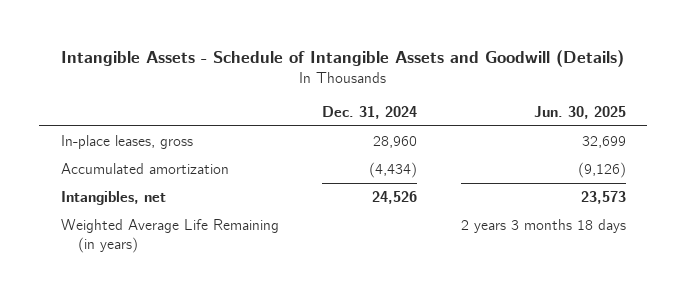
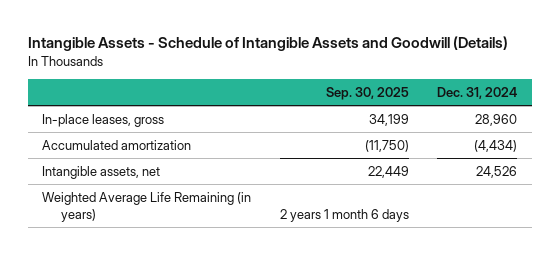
- | Dec. 31, 2024 | Jun. 30, 2025
+ | Sep. 30, 2025 | Dec. 31, 2024
- Intangibles, net | 24,526 | 23,573
+ Intangible assets, net | 22,449 | 24,526

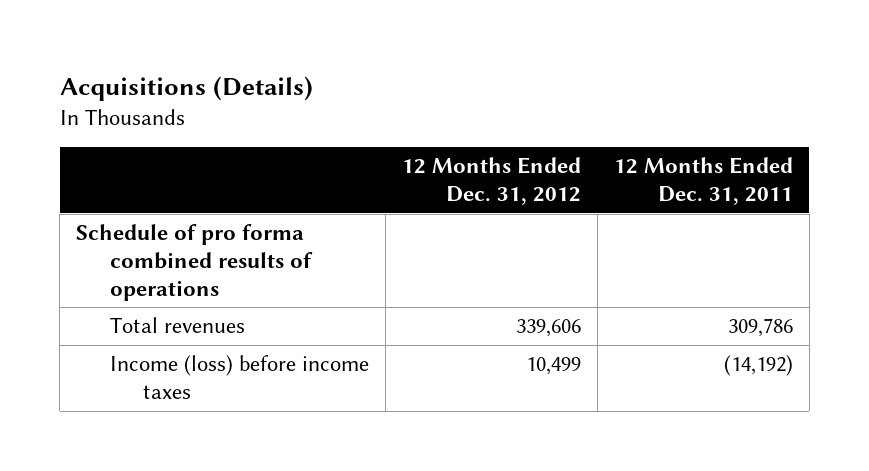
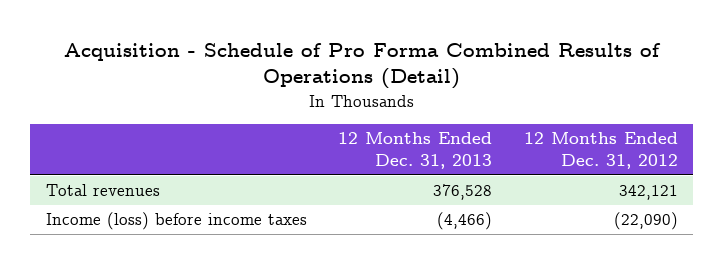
- Acquisitions (Details)
+ Acquisition - Schedule of Pro Forma Combined Results of Operations (Detail)
- | 12 Months Ended Dec. 31, 2012 | 12 Months Ended Dec. 31, 2011
+ | 12 Months Ended Dec. 31, 2013 | 12 Months Ended Dec. 31, 2012
- Schedule of pro forma combined results of operations
- Total revenues | 339,606 | 309,786
- Income (loss) before income taxes | 10,499 | (14,192)
+ Total revenues | 376,528 | 342,121
+ Income (loss) before income taxes | (4,466) | (22,090)

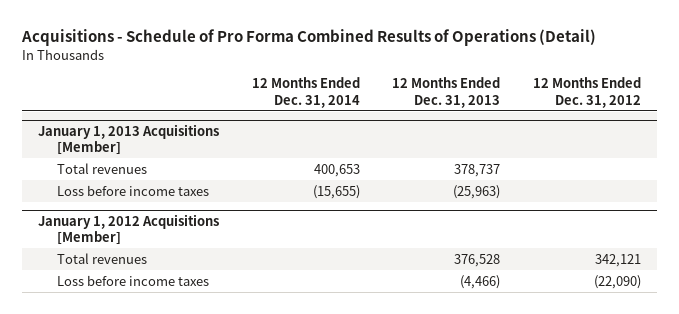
- Acquisition - Schedule of Pro Forma Combined Results of Operations (Detail)
+ Acquisitions - Schedule of Pro Forma Combined Results of Operations (Detail)
- | 12 Months Ended Dec. 31, 2013 | 12 Months Ended Dec. 31, 2012
+ | 12 Months Ended Dec. 31, 2014 | 12 Months Ended Dec. 31, 2013 | 12 Months Ended Dec. 31, 2012
+ January 1, 2013 Acquisitions [Member]
+ Total revenues | 400,653 | 378,737 |
+ Loss before income taxes | (15,655) | (25,963) |
+ January 1, 2012 Acquisitions [Member]
- Income (loss) before income taxes | (4,466) | (22,090)
+ Loss before income taxes | | (4,466) | (22,090)

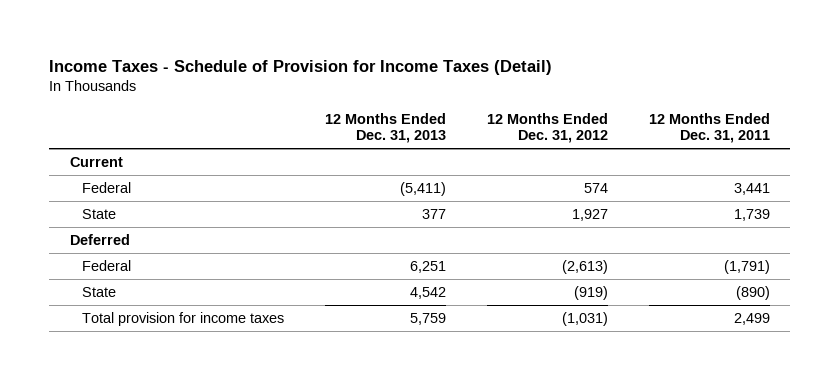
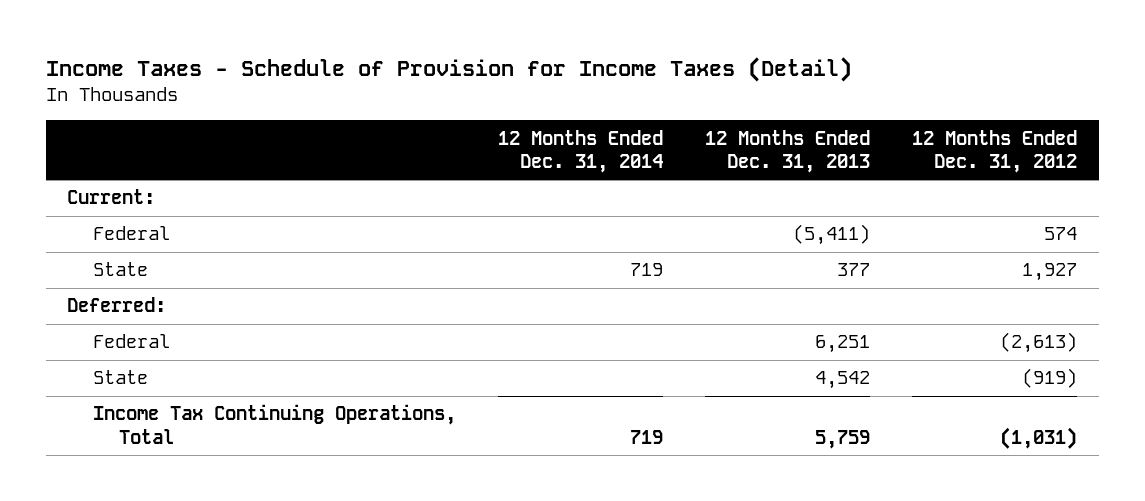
- | 12 Months Ended Dec. 31, 2013 | 12 Months Ended Dec. 31, 2012 | 12 Months Ended Dec. 31, 2011
+ | 12 Months Ended Dec. 31, 2014 | 12 Months Ended Dec. 31, 2013 | 12 Months Ended Dec. 31, 2012
- Current
+ Current:
- Deferred
+ Deferred:
- Total provision for income taxes | 5,759 | (1,031) | 2,499
+ Income Tax Continuing Operations, Total | 719 | 5,759 | (1,031)

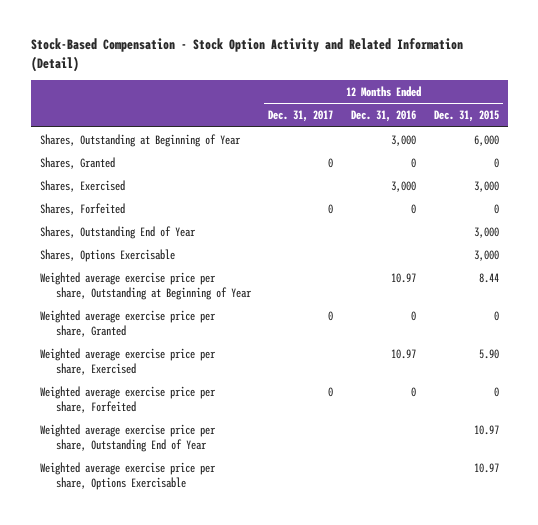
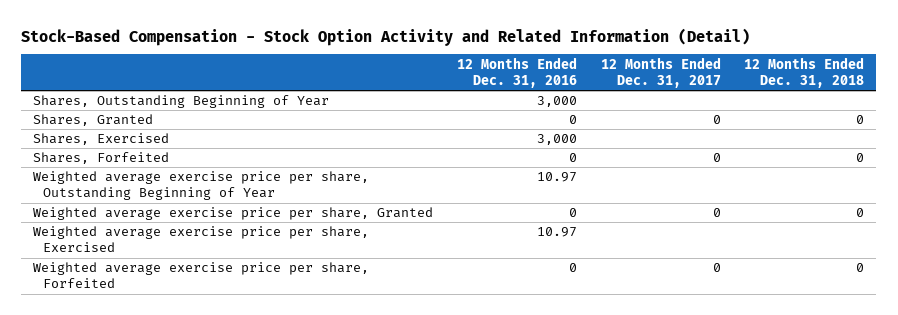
- | 12 Months Ended Dec. 31, 2017 | 12 Months Ended Dec. 31, 2016 | 12 Months Ended Dec. 31, 2015
+ | 12 Months Ended Dec. 31, 2016 | 12 Months Ended Dec. 31, 2017 | 12 Months Ended Dec. 31, 2018
- Shares, Outstanding at Beginning of Year | | 3,000 | 6,000
+ Shares, Outstanding Beginning of Year | 3,000 | |
- Shares, Outstanding End of Year | | | 3,000
- Shares, Options Exercisable | | | 3,000
- Weighted average exercise price per share, Outstanding at Beginning of Year | | 10.97 | 8.44
+ Weighted average exercise price per share, Outstanding Beginning of Year | 10.97 | |
- Weighted average exercise price per share, Outstanding End of Year | | | 10.97
- Weighted average exercise price per share, Options Exercisable | | | 10.97

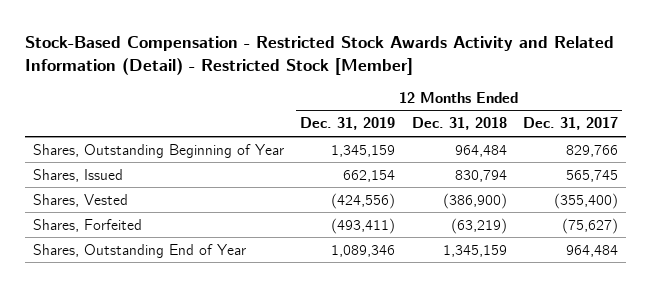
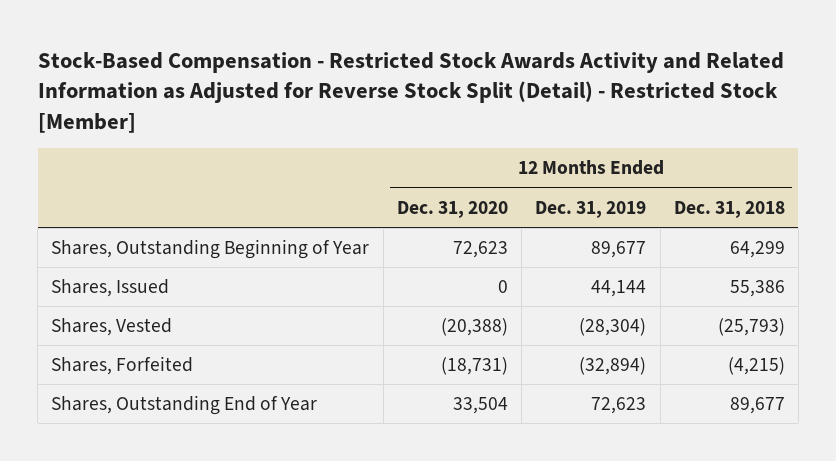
- Stock-Based Compensation - Restricted Stock Awards Activity and Related Information (Detail) - Restricted Stock [Member]
+ Stock-Based Compensation - Restricted Stock Awards Activity and Related Information as Adjusted for Reverse Stock Split (Detail) - Restricted Stock [Member]
- | 12 Months Ended Dec. 31, 2019 | 12 Months Ended Dec. 31, 2018 | 12 Months Ended Dec. 31, 2017
+ | 12 Months Ended Dec. 31, 2020 | 12 Months Ended Dec. 31, 2019 | 12 Months Ended Dec. 31, 2018
- Shares, Outstanding Beginning of Year | 1,345,159 | 964,484 | 829,766
- Shares, Issued | 662,154 | 830,794 | 565,745
- Shares, Vested | (424,556) | (386,900) | (355,400)
- Shares, Forfeited | (493,411) | (63,219) | (75,627)
- Shares, Outstanding End of Year | 1,089,346 | 1,345,159 | 964,484
+ Shares, Outstanding Beginning of Year | 72,623 | 89,677 | 64,299
+ Shares, Issued | 0 | 44,144 | 55,386
+ Shares, Vested | (20,388) | (28,304) | (25,793)
+ Shares, Forfeited | (18,731) | (32,894) | (4,215)
+ Shares, Outstanding End of Year | 33,504 | 72,623 | 89,677

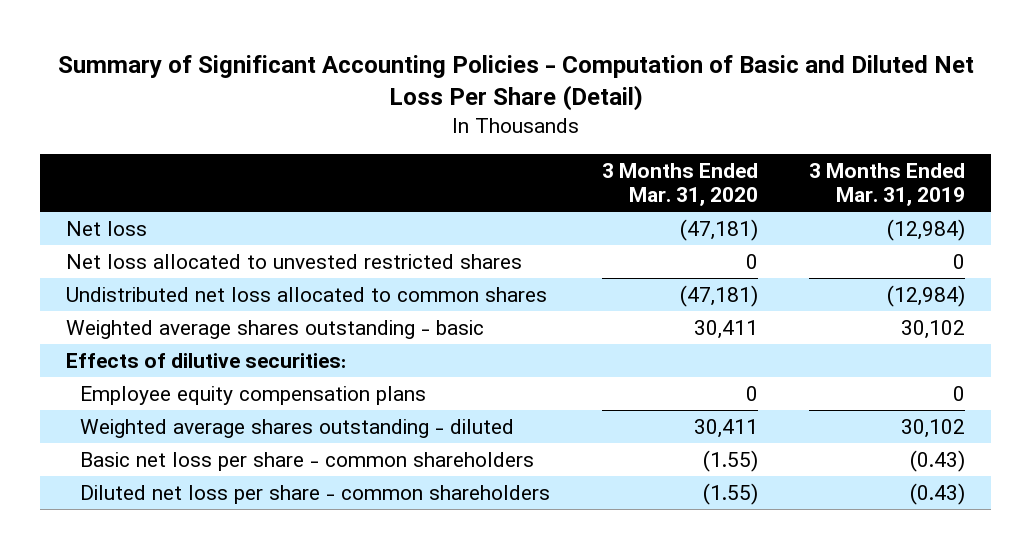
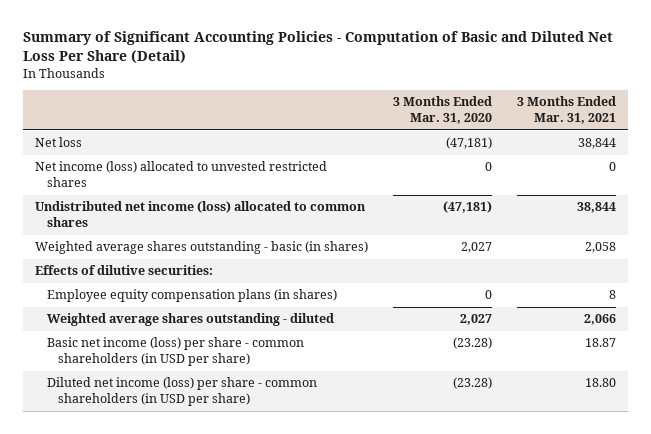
- | 3 Months Ended Mar. 31, 2020 | 3 Months Ended Mar. 31, 2019
+ | 3 Months Ended Mar. 31, 2020 | 3 Months Ended Mar. 31, 2021
- Net loss allocated to unvested restricted shares | 0 | 0
- Undistributed net loss allocated to common shares | (47,181) | (12,984)
- Weighted average shares outstanding - basic | 30,411 | 30,102
+ Net income (loss) allocated to unvested restricted shares | 0 | 0
+ Undistributed net income (loss) allocated to common shares | (47,181) | 38,844
+ Weighted average shares outstanding - basic (in shares) | 2,027 | 2,058
- Employee equity compensation plans | 0 | 0
- Weighted average shares outstanding - diluted | 30,411 | 30,102
- Basic net loss per share - common shareholders | (1.55) | (0.43)
- Diluted net loss per share - common shareholders | (1.55) | (0.43)
+ Employee equity compensation plans (in shares) | 0 | 8
+ Weighted average shares outstanding - diluted | 2,027 | 2,066
+ Basic net income (loss) per share - common shareholders (in USD per share) | (23.28) | 18.87
+ Diluted net income (loss) per share - common shareholders (in USD per share) | (23.28) | 18.80

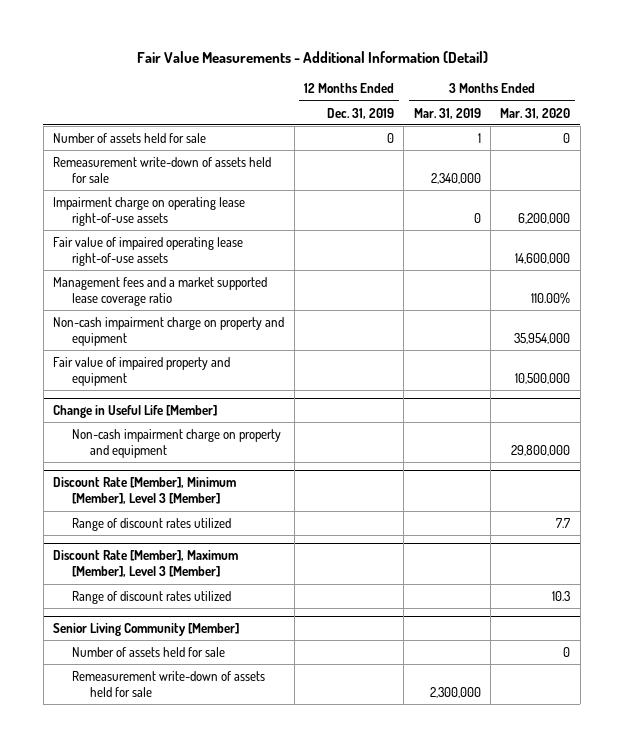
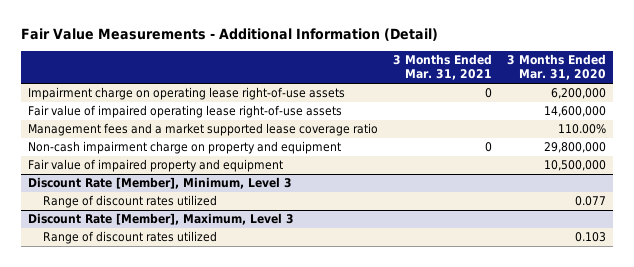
- | 12 Months Ended Dec. 31, 2019 | 3 Months Ended Mar. 31, 2019 | 3 Months Ended Mar. 31, 2020
+ | 3 Months Ended Mar. 31, 2021 | 3 Months Ended Mar. 31, 2020
- Number of assets held for sale | 0 | 1 | 0
- Remeasurement write-down of assets held for sale | | 2,340,000 |
- Non-cash impairment charge on property and equipment | | | 35,954,000
- Change in Useful Life [Member]
- Discount Rate [Member], Minimum [Member], Level 3 [Member]
- Range of discount rates utilized | | | 7.7
- Discount Rate [Member], Maximum [Member], Level 3 [Member]
- Range of discount rates utilized | | | 10.3
- Senior Living Community [Member]
- Number of assets held for sale | | | 0
- Remeasurement write-down of assets held for sale | | 2,300,000 |
moved down: Fair value of impaired property and equipment | | 10,500,000
+ Discount Rate [Member], Minimum, Level 3
+ Range of discount rates utilized | | 0.077
+ Discount Rate [Member], Maximum, Level 3
+ Range of discount rates utilized | | 0.103

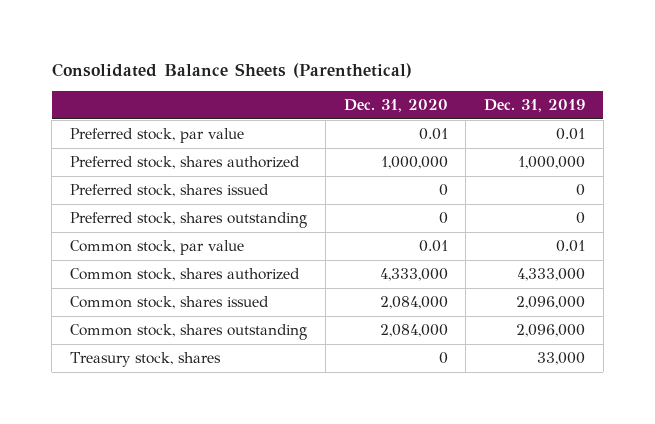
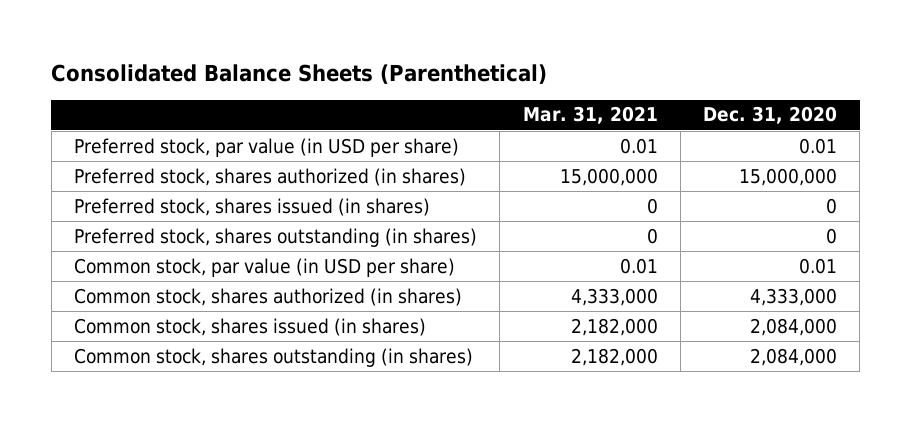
- | Dec. 31, 2020 | Dec. 31, 2019
+ | Mar. 31, 2021 | Dec. 31, 2020
- Preferred stock, par value | 0.01 | 0.01
- Preferred stock, shares authorized | 1,000,000 | 1,000,000
- Preferred stock, shares issued | 0 | 0
- Preferred stock, shares outstanding | 0 | 0
- Common stock, par value | 0.01 | 0.01
- Common stock, shares authorized | 4,333,000 | 4,333,000
- Common stock, shares issued | 2,084,000 | 2,096,000
- Common stock, shares outstanding | 2,084,000 | 2,096,000
- Treasury stock, shares | 0 | 33,000
+ Preferred stock, par value (in USD per share) | 0.01 | 0.01
+ Preferred stock, shares authorized (in shares) | 15,000,000 | 15,000,000
+ Preferred stock, shares issued (in shares) | 0 | 0
+ Preferred stock, shares outstanding (in shares) | 0 | 0
+ Common stock, par value (in USD per share) | 0.01 | 0.01
+ Common stock, shares authorized (in shares) | 4,333,000 | 4,333,000
+ Common stock, shares issued (in shares) | 2,182,000 | 2,084,000
+ Common stock, shares outstanding (in shares) | 2,182,000 | 2,084,000

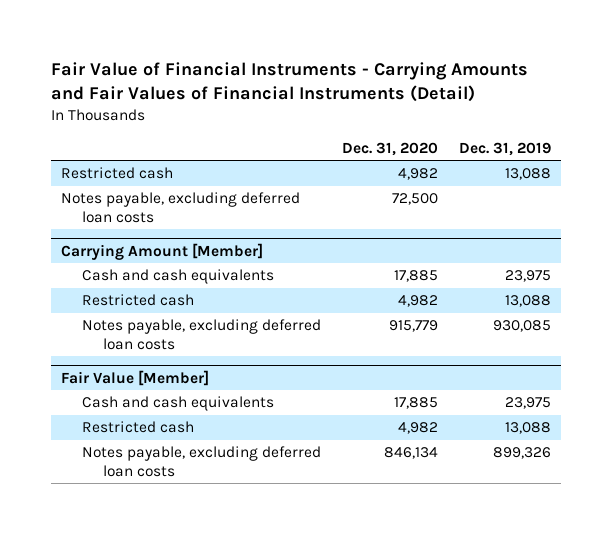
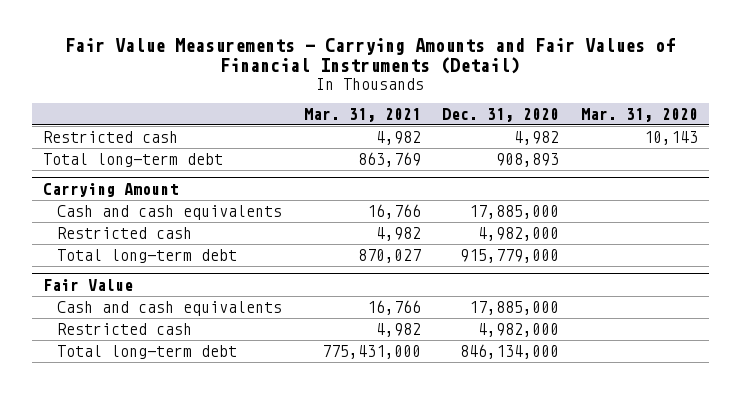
- Fair Value of Financial Instruments - Carrying Amounts and Fair Values of Financial Instruments (Detail)
+ Fair Value Measurements - Carrying Amounts and Fair Values of Financial Instruments (Detail)
- | Dec. 31, 2020 | Dec. 31, 2019
+ | Mar. 31, 2021 | Dec. 31, 2020 | Mar. 31, 2020
- Notes payable, excluding deferred loan costs | 72,500 |
- Carrying Amount [Member]
- Cash and cash equivalents | 17,885 | 23,975
- Restricted cash | 4,982 | 13,088
- Notes payable, excluding deferred loan costs | 915,779 | 930,085
- Fair Value [Member]
- Cash and cash equivalents | 17,885 | 23,975
- Restricted cash | 4,982 | 13,088
- Notes payable, excluding deferred loan costs | 846,134 | 899,326
+ Total long-term debt | 863,769 | 908,893 |
+ Carrying Amount
+ Cash and cash equivalents | 16,766 | 17,885,000 |
+ Restricted cash | 4,982 | 4,982,000 |
+ Total long-term debt | 870,027 | 915,779,000 |
+ Fair Value
+ Cash and cash equivalents | 16,766 | 17,885,000 |
+ Restricted cash | 4,982 | 4,982,000 |
+ Total long-term debt | 775,431,000 | 846,134,000 |

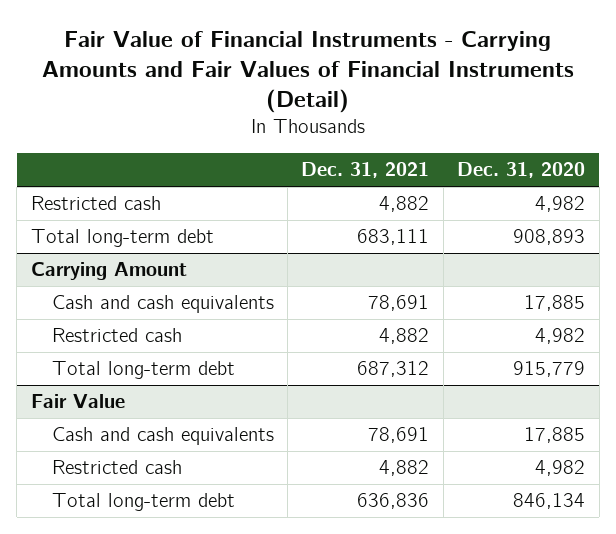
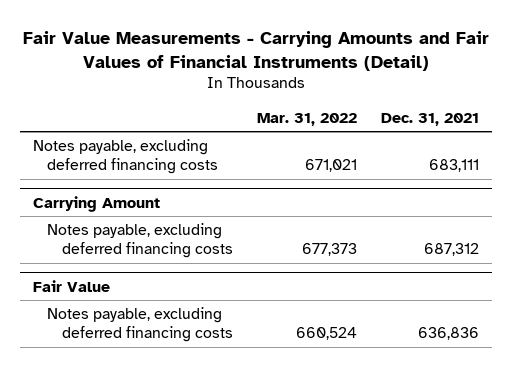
- Fair Value of Financial Instruments - Carrying Amounts and Fair Values of Financial Instruments (Detail)
+ Fair Value Measurements - Carrying Amounts and Fair Values of Financial Instruments (Detail)
- | Dec. 31, 2021 | Dec. 31, 2020
+ | Mar. 31, 2022 | Dec. 31, 2021
- Restricted cash | 4,882 | 4,982
- Total long-term debt | 683,111 | 908,893
+ Notes payable, excluding deferred financing costs | 671,021 | 683,111
@ Carrying Amount
- Cash and cash equivalents | 78,691 | 17,885
- Restricted cash | 4,882 | 4,982
- Total long-term debt | 687,312 | 915,779
+ Notes payable, excluding deferred financing costs | 677,373 | 687,312
@ Fair Value
- Cash and cash equivalents | 78,691 | 17,885
- Restricted cash | 4,882 | 4,982
- Total long-term debt | 636,836 | 846,134
+ Notes payable, excluding deferred financing costs | 660,524 | 636,836

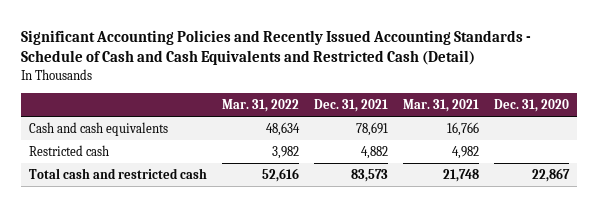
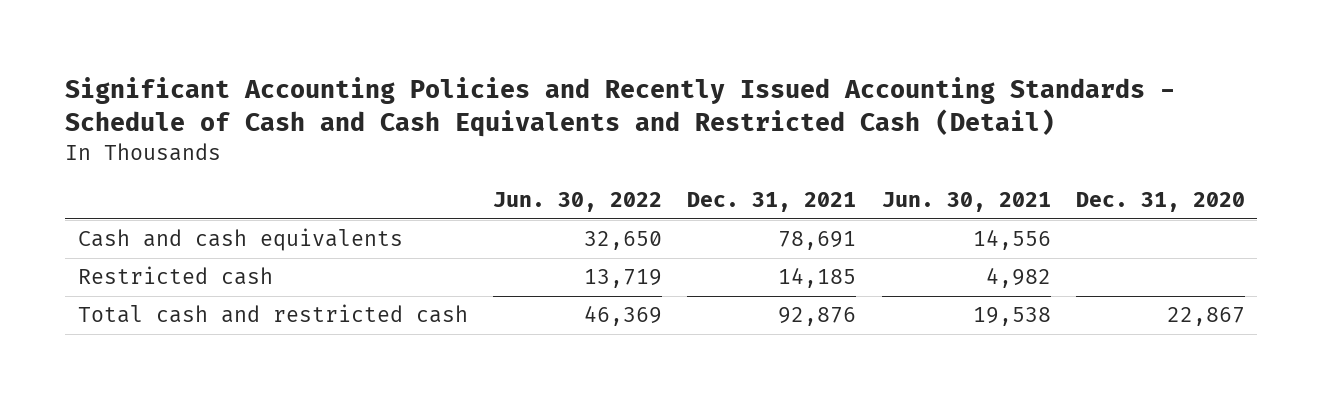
- | Mar. 31, 2022 | Dec. 31, 2021 | Mar. 31, 2021 | Dec. 31, 2020
+ | Jun. 30, 2022 | Dec. 31, 2021 | Jun. 30, 2021 | Dec. 31, 2020
- Restricted cash | 3,982 | 4,882 | 4,982 |
- Total cash and restricted cash | 52,616 | 83,573 | 21,748 | 22,867
+ Restricted cash | 13,719 | 14,185 | 4,982 |
+ Total cash and restricted cash | 46,369 | 92,876 | 19,538 | 22,867

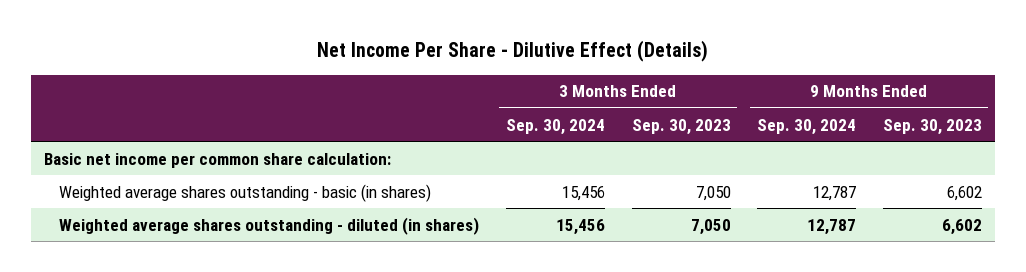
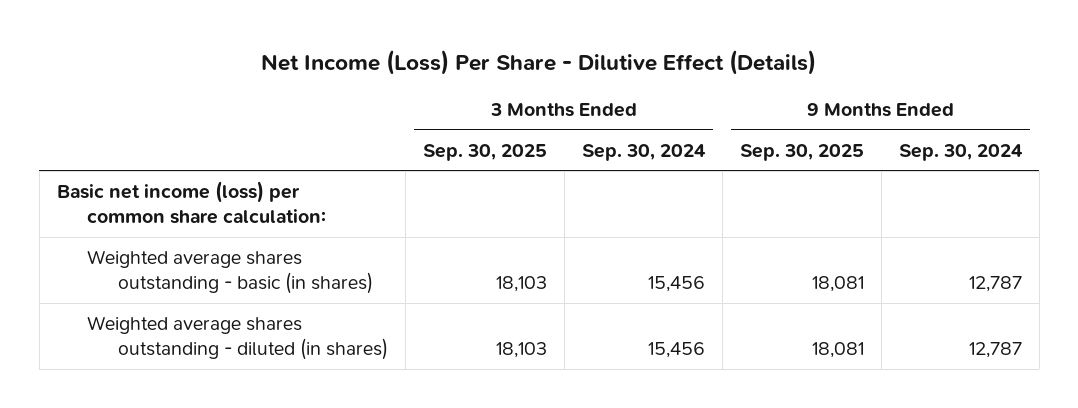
- Net Income Per Share - Dilutive Effect (Details)
+ Net Income (Loss) Per Share - Dilutive Effect (Details)
- | 3 Months Ended Sep. 30, 2024 | 3 Months Ended Sep. 30, 2023 | 9 Months Ended Sep. 30, 2024 | 9 Months Ended Sep. 30, 2023
+ | 3 Months Ended Sep. 30, 2025 | 3 Months Ended Sep. 30, 2024 | 9 Months Ended Sep. 30, 2025 | 9 Months Ended Sep. 30, 2024
- Basic net income per common share calculation:
+ Basic net income (loss) per common share calculation:

